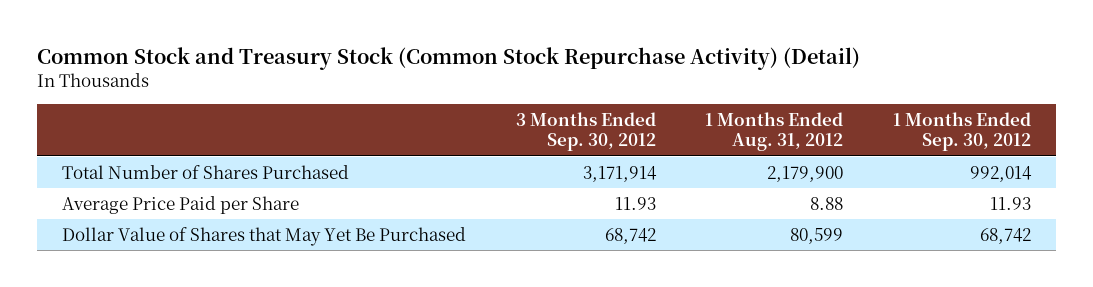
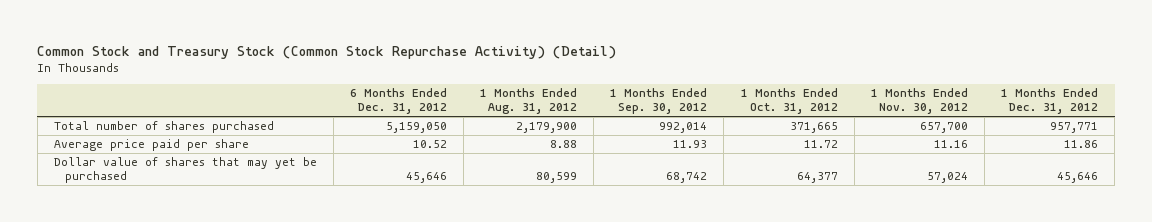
- | 3 Months Ended Sep. 30, 2012 | 1 Months Ended Aug. 31, 2012 | 1 Months Ended Sep. 30, 2012
+ | 6 Months Ended Dec. 31, 2012 | 1 Months Ended Aug. 31, 2012 | 1 Months Ended Sep. 30, 2012 | 1 Months Ended Oct. 31, 2012 | 1 Months Ended Nov. 30, 2012 | 1 Months Ended Dec. 31, 2012
- Total Number of Shares Purchased | 3,171,914 | 2,179,900 | 992,014
- Average Price Paid per Share | 11.93 | 8.88 | 11.93
- Dollar Value of Shares that May Yet Be Purchased | 68,742 | 80,599 | 68,742
+ Total number of shares purchased | 5,159,050 | 2,179,900 | 992,014 | 371,665 | 657,700 | 957,771
+ Average price paid per share | 10.52 | 8.88 | 11.93 | 11.72 | 11.16 | 11.86
+ Dollar value of shares that may yet be purchased | 45,646 | 80,599 | 68,742 | 64,377 | 57,024 | 45,646

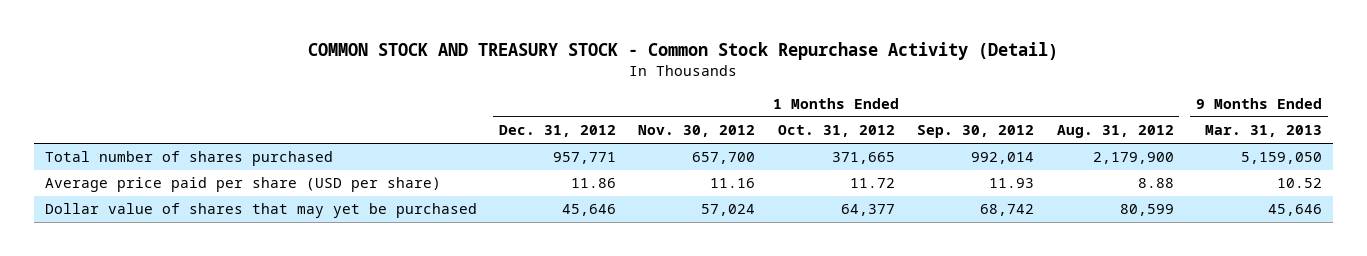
- Common Stock and Treasury Stock (Common Stock Repurchase Activity) (Detail)
+ COMMON STOCK AND TREASURY STOCK - Common Stock Repurchase Activity (Detail)
- | 6 Months Ended Dec. 31, 2012 | 1 Months Ended Aug. 31, 2012 | 1 Months Ended Sep. 30, 2012 | 1 Months Ended Oct. 31, 2012 | 1 Months Ended Nov. 30, 2012 | 1 Months Ended Dec. 31, 2012
+ | 1 Months Ended Dec. 31, 2012 | 1 Months Ended Nov. 30, 2012 | 1 Months Ended Oct. 31, 2012 | 1 Months Ended Sep. 30, 2012 | 1 Months Ended Aug. 31, 2012 | 9 Months Ended Mar. 31, 2013
- Average price paid per share | 10.52 | 8.88 | 11.93 | 11.72 | 11.16 | 11.86
+ Average price paid per share (USD per share) | 11.86 | 11.16 | 11.72 | 11.93 | 8.88 | 10.52

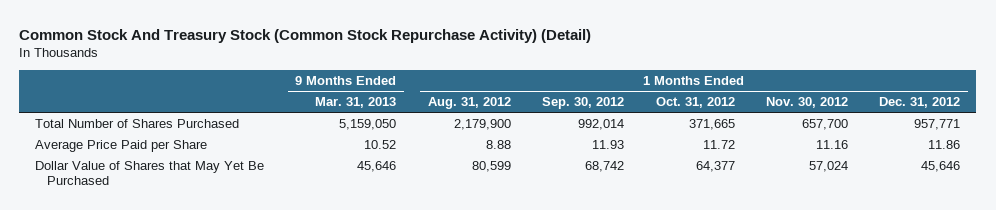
- COMMON STOCK AND TREASURY STOCK - Common Stock Repurchase Activity (Detail)
+ Common Stock And Treasury Stock (Common Stock Repurchase Activity) (Detail)
- | 1 Months Ended Dec. 31, 2012 | 1 Months Ended Nov. 30, 2012 | 1 Months Ended Oct. 31, 2012 | 1 Months Ended Sep. 30, 2012 | 1 Months Ended Aug. 31, 2012 | 9 Months Ended Mar. 31, 2013
+ | 9 Months Ended Mar. 31, 2013 | 1 Months Ended Aug. 31, 2012 | 1 Months Ended Sep. 30, 2012 | 1 Months Ended Oct. 31, 2012 | 1 Months Ended Nov. 30, 2012 | 1 Months Ended Dec. 31, 2012
- Total number of shares purchased | 957,771 | 657,700 | 371,665 | 992,014 | 2,179,900 | 5,159,050
- Average price paid per share (USD per share) | 11.86 | 11.16 | 11.72 | 11.93 | 8.88 | 10.52
- Dollar value of shares that may yet be purchased | 45,646 | 57,024 | 64,377 | 68,742 | 80,599 | 45,646
+ Total Number of Shares Purchased | 5,159,050 | 2,179,900 | 992,014 | 371,665 | 657,700 | 957,771
+ Average Price Paid per Share | 10.52 | 8.88 | 11.93 | 11.72 | 11.16 | 11.86
+ Dollar Value of Shares that May Yet Be Purchased | 45,646 | 80,599 | 68,742 | 64,377 | 57,024 | 45,646

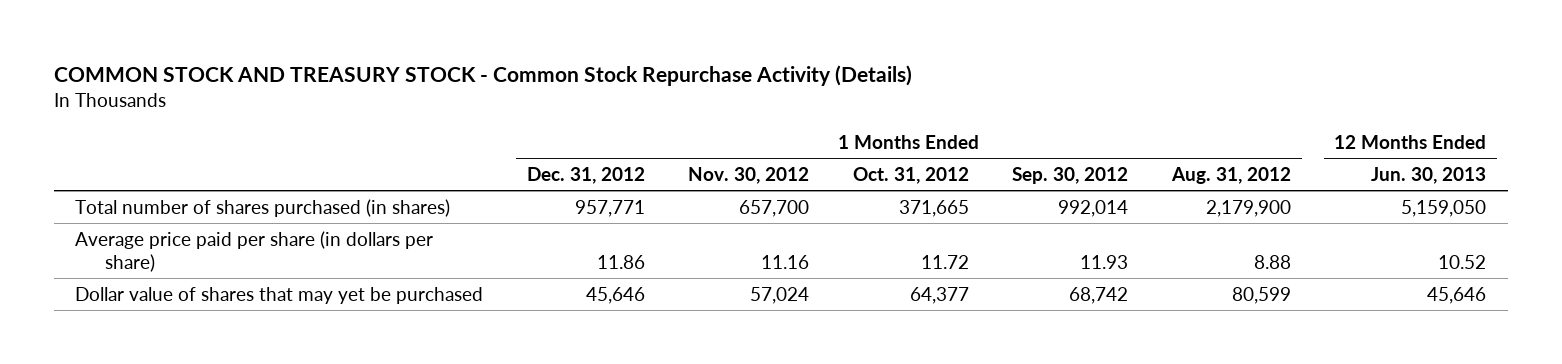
- Common Stock And Treasury Stock (Common Stock Repurchase Activity) (Detail)
+ COMMON STOCK AND TREASURY STOCK - Common Stock Repurchase Activity (Details)
- | 9 Months Ended Mar. 31, 2013 | 1 Months Ended Aug. 31, 2012 | 1 Months Ended Sep. 30, 2012 | 1 Months Ended Oct. 31, 2012 | 1 Months Ended Nov. 30, 2012 | 1 Months Ended Dec. 31, 2012
+ | 1 Months Ended Dec. 31, 2012 | 1 Months Ended Nov. 30, 2012 | 1 Months Ended Oct. 31, 2012 | 1 Months Ended Sep. 30, 2012 | 1 Months Ended Aug. 31, 2012 | 12 Months Ended Jun. 30, 2013
- Total Number of Shares Purchased | 5,159,050 | 2,179,900 | 992,014 | 371,665 | 657,700 | 957,771
- Average Price Paid per Share | 10.52 | 8.88 | 11.93 | 11.72 | 11.16 | 11.86
- Dollar Value of Shares that May Yet Be Purchased | 45,646 | 80,599 | 68,742 | 64,377 | 57,024 | 45,646
+ Total number of shares purchased (in shares) | 957,771 | 657,700 | 371,665 | 992,014 | 2,179,900 | 5,159,050
+ Average price paid per share (in dollars per share) | 11.86 | 11.16 | 11.72 | 11.93 | 8.88 | 10.52
+ Dollar value of shares that may yet be purchased | 45,646 | 57,024 | 64,377 | 68,742 | 80,599 | 45,646

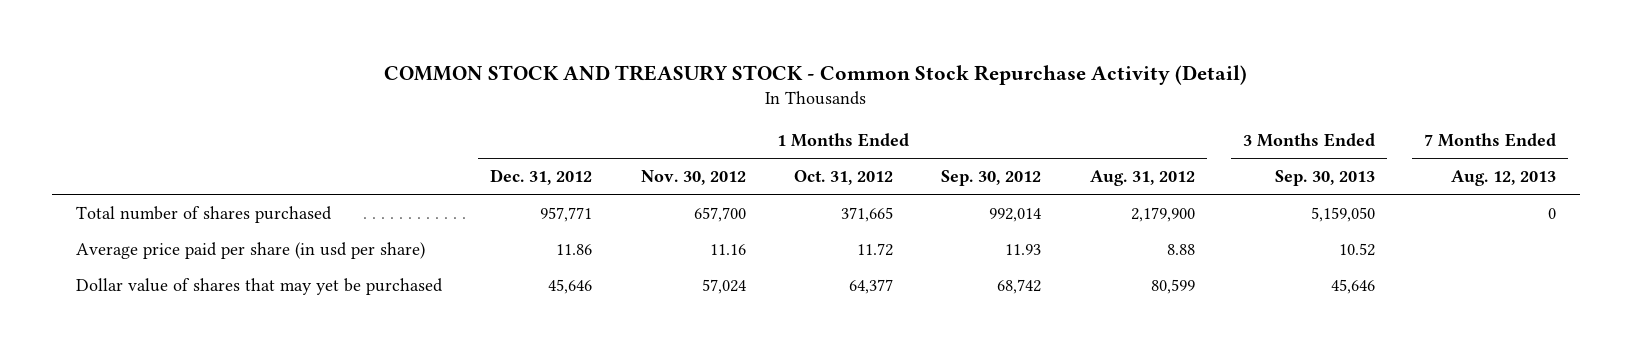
- COMMON STOCK AND TREASURY STOCK - Common Stock Repurchase Activity (Details)
+ COMMON STOCK AND TREASURY STOCK - Common Stock Repurchase Activity (Detail)
- | 1 Months Ended Dec. 31, 2012 | 1 Months Ended Nov. 30, 2012 | 1 Months Ended Oct. 31, 2012 | 1 Months Ended Sep. 30, 2012 | 1 Months Ended Aug. 31, 2012 | 12 Months Ended Jun. 30, 2013
+ | 1 Months Ended Dec. 31, 2012 | 1 Months Ended Nov. 30, 2012 | 1 Months Ended Oct. 31, 2012 | 1 Months Ended Sep. 30, 2012 | 1 Months Ended Aug. 31, 2012 | 3 Months Ended Sep. 30, 2013 | 7 Months Ended Aug. 12, 2013
- Total number of shares purchased (in shares) | 957,771 | 657,700 | 371,665 | 992,014 | 2,179,900 | 5,159,050
- Average price paid per share (in dollars per share) | 11.86 | 11.16 | 11.72 | 11.93 | 8.88 | 10.52
+ Total number of shares purchased | 957,771 | 657,700 | 371,665 | 992,014 | 2,179,900 | 5,159,050 | 0
+ Average price paid per share (in usd per share) | 11.86 | 11.16 | 11.72 | 11.93 | 8.88 | 10.52 |

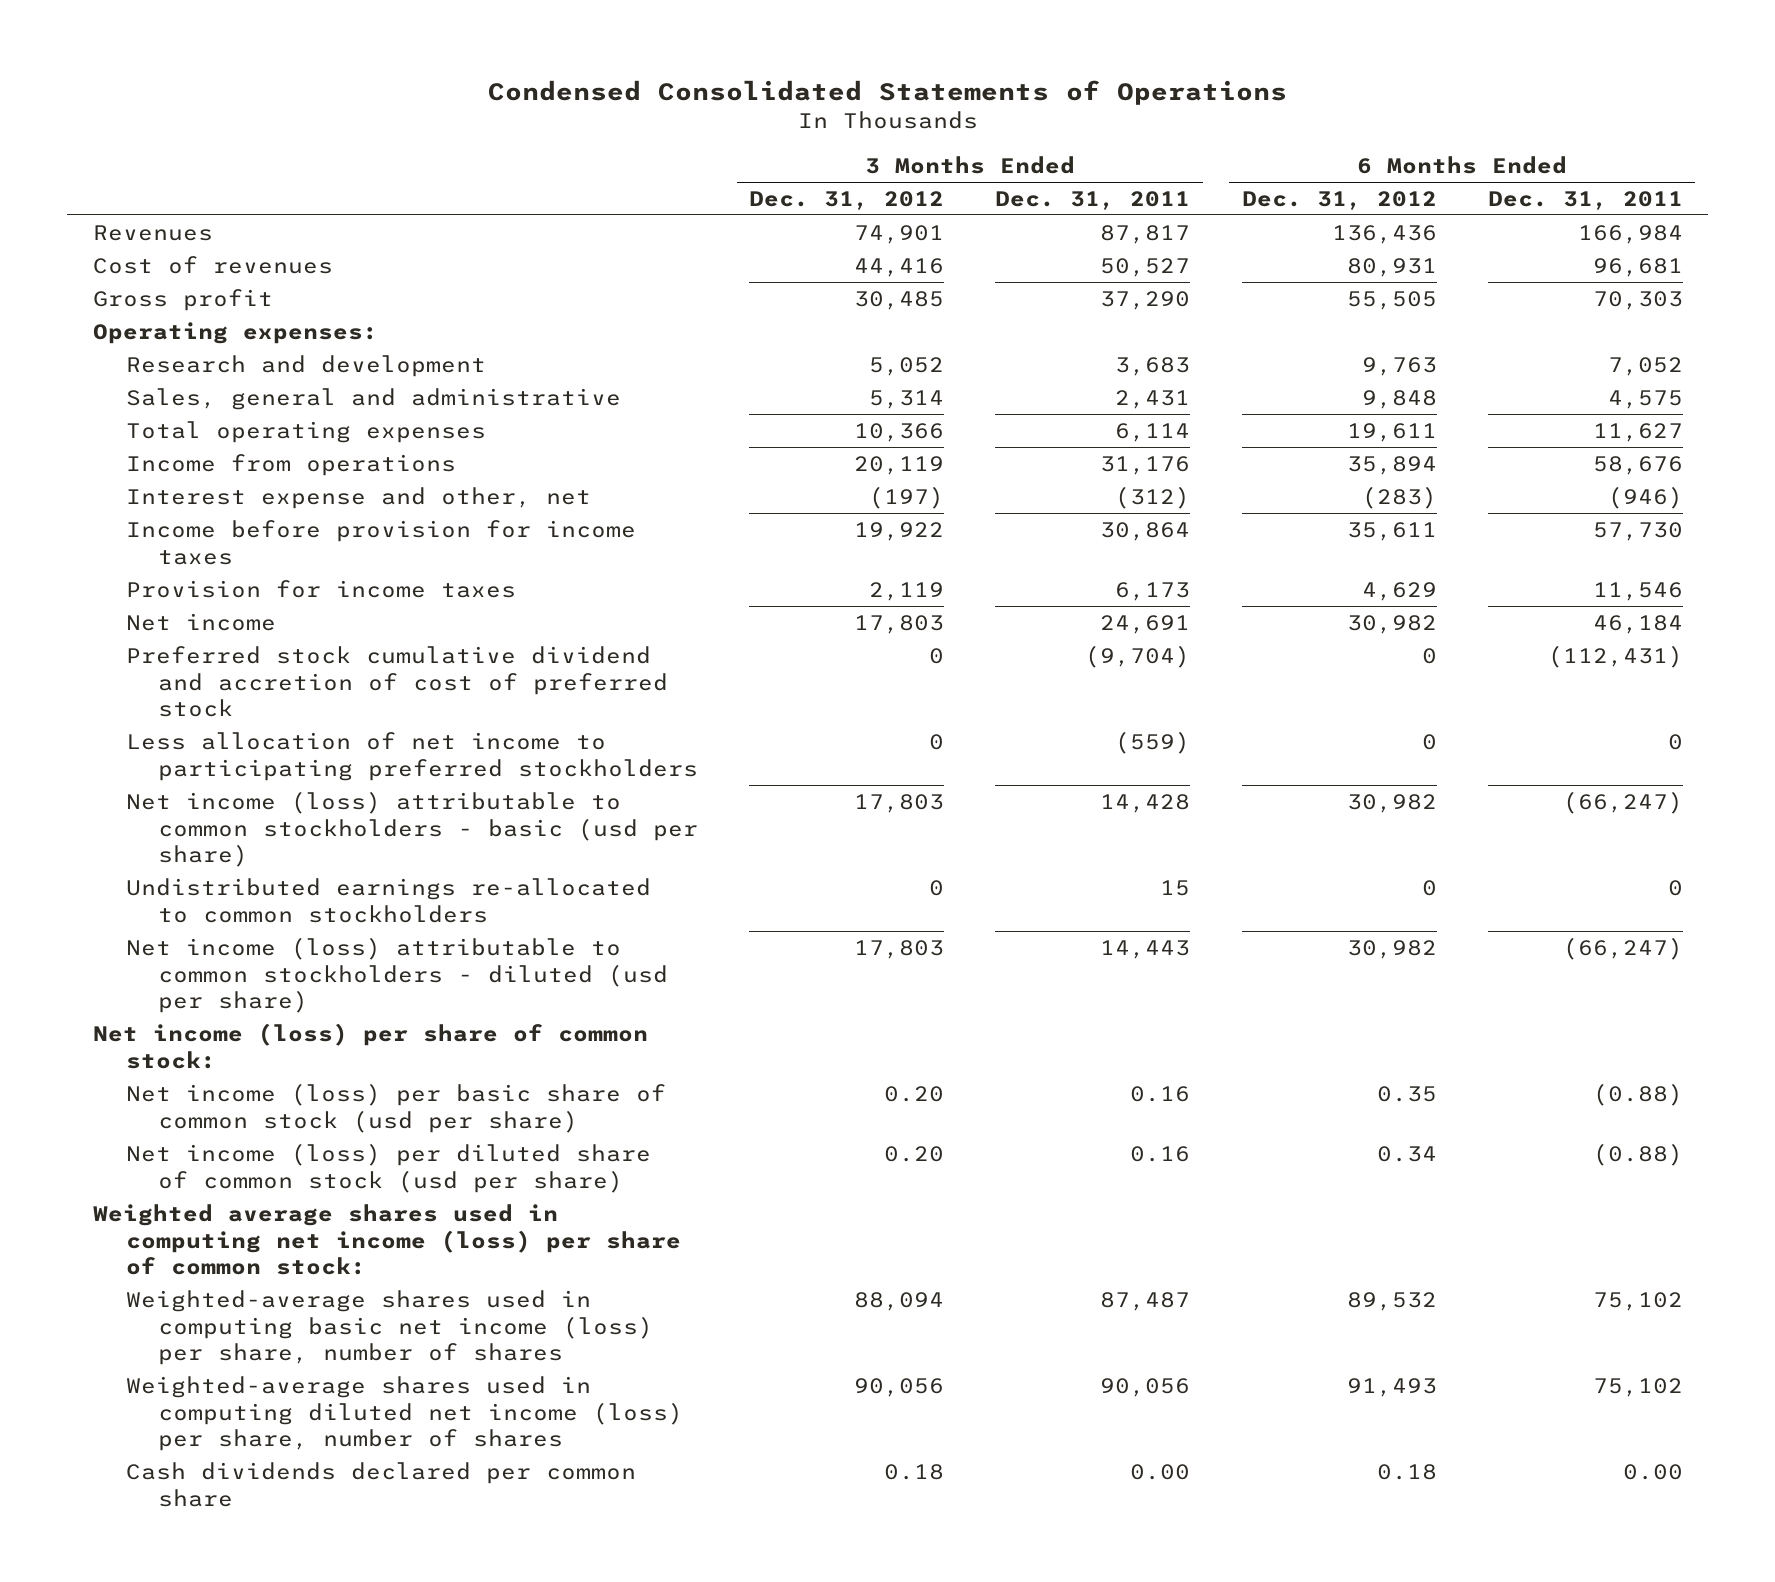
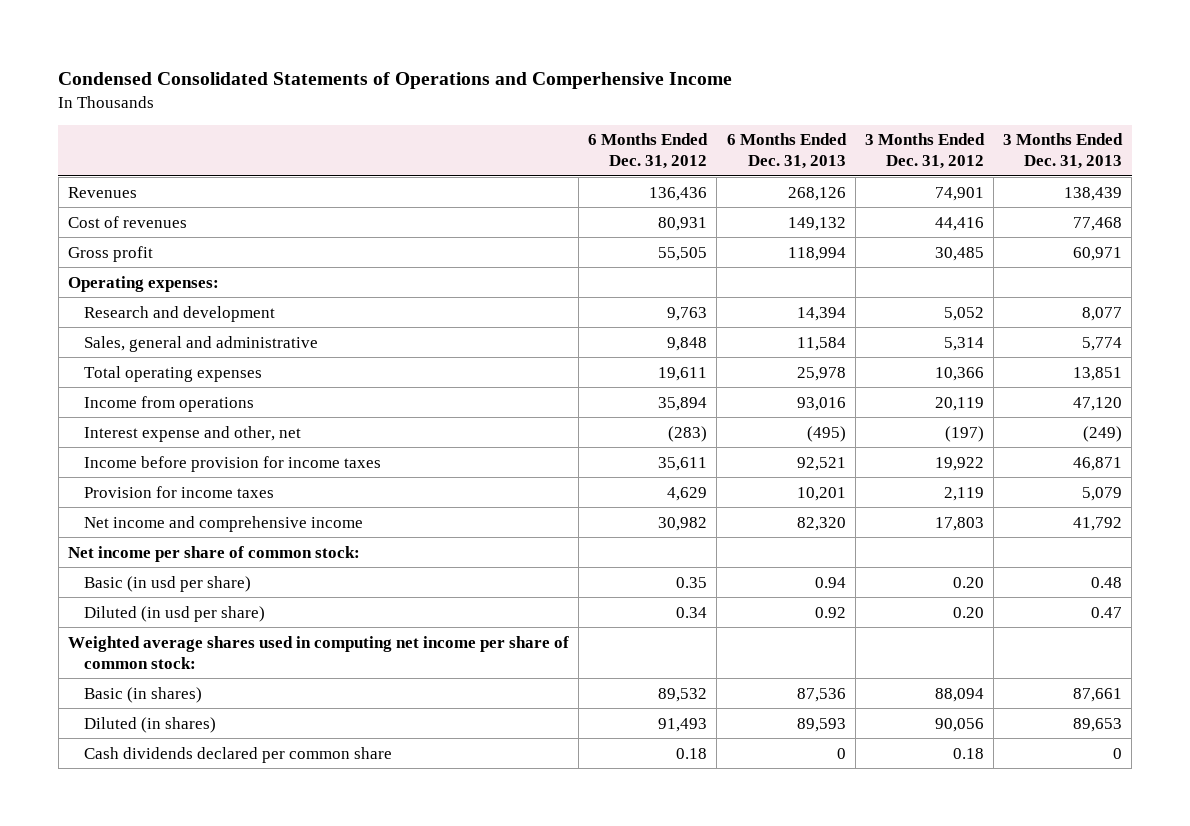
- Condensed Consolidated Statements of Operations
+ Condensed Consolidated Statements of Operations and Comperhensive Income
- | 3 Months Ended Dec. 31, 2012 | 3 Months Ended Dec. 31, 2011 | 6 Months Ended Dec. 31, 2012 | 6 Months Ended Dec. 31, 2011
+ | 6 Months Ended Dec. 31, 2012 | 6 Months Ended Dec. 31, 2013 | 3 Months Ended Dec. 31, 2012 | 3 Months Ended Dec. 31, 2013
- Net income | 17,803 | 24,691 | 30,982 | 46,184
- Preferred stock cumulative dividend and accretion of cost of preferred stock | 0 | (9,704) | 0 | (112,431)
- Less allocation of net income to participating preferred stockholders | 0 | (559) | 0 | 0
- Net income (loss) attributable to common stockholders - basic (usd per share) | 17,803 | 14,428 | 30,982 | (66,247)
- Undistributed earnings re-allocated to common stockholders | 0 | 15 | 0 | 0
- Net income (loss) attributable to common stockholders - diluted (usd per share) | 17,803 | 14,443 | 30,982 | (66,247)
- Net income (loss) per share of common stock:
- Net income (loss) per basic share of common stock (usd per share) | 0.20 | 0.16 | 0.35 | (0.88)
- Net income (loss) per diluted share of common stock (usd per share) | 0.20 | 0.16 | 0.34 | (0.88)
- Weighted average shares used in computing net income (loss) per share of common stock:
- Weighted-average shares used in computing basic net income (loss) per share, number of shares | 88,094 | 87,487 | 89,532 | 75,102
- Weighted-average shares used in computing diluted net income (loss) per share, number of shares | 90,056 | 90,056 | 91,493 | 75,102
+ Net income and comprehensive income | 30,982 | 82,320 | 17,803 | 41,792
+ Net income per share of common stock:
+ Basic (in usd per share) | 0.35 | 0.94 | 0.20 | 0.48
+ Diluted (in usd per share) | 0.34 | 0.92 | 0.20 | 0.47
+ Weighted average shares used in computing net income per share of common stock:
+ Basic (in shares) | 89,532 | 87,536 | 88,094 | 87,661
+ Diluted (in shares) | 91,493 | 89,593 | 90,056 | 89,653

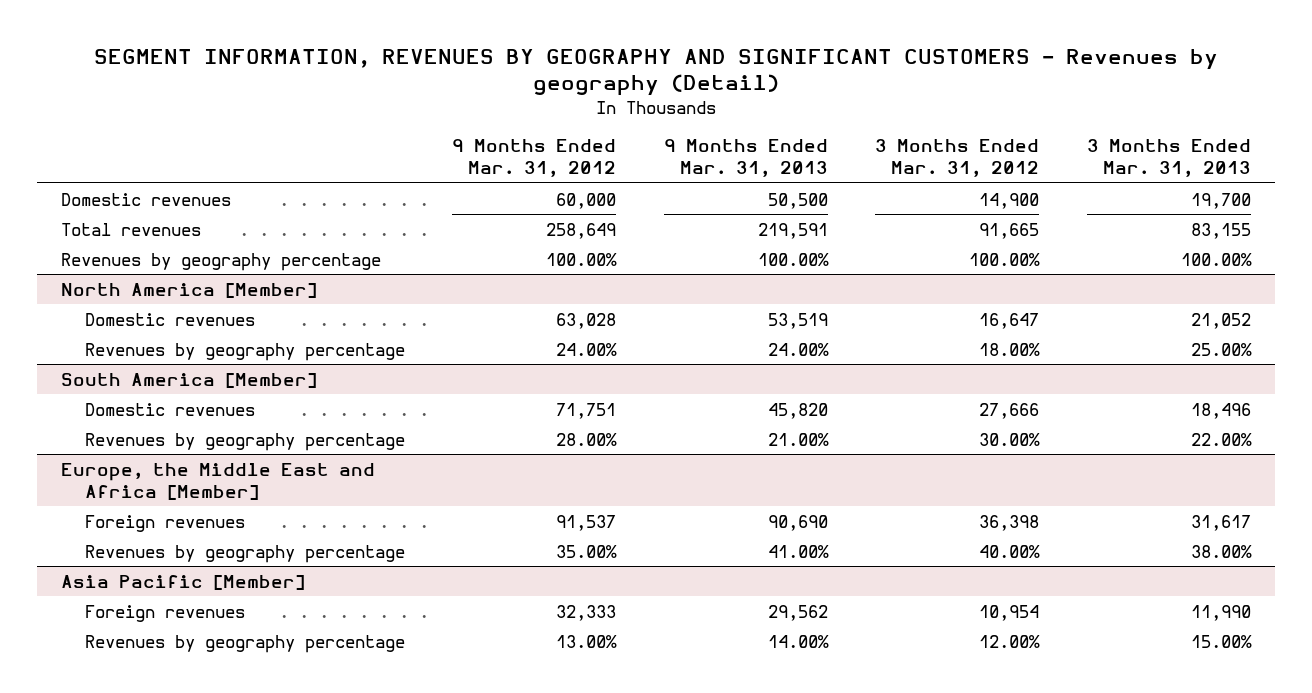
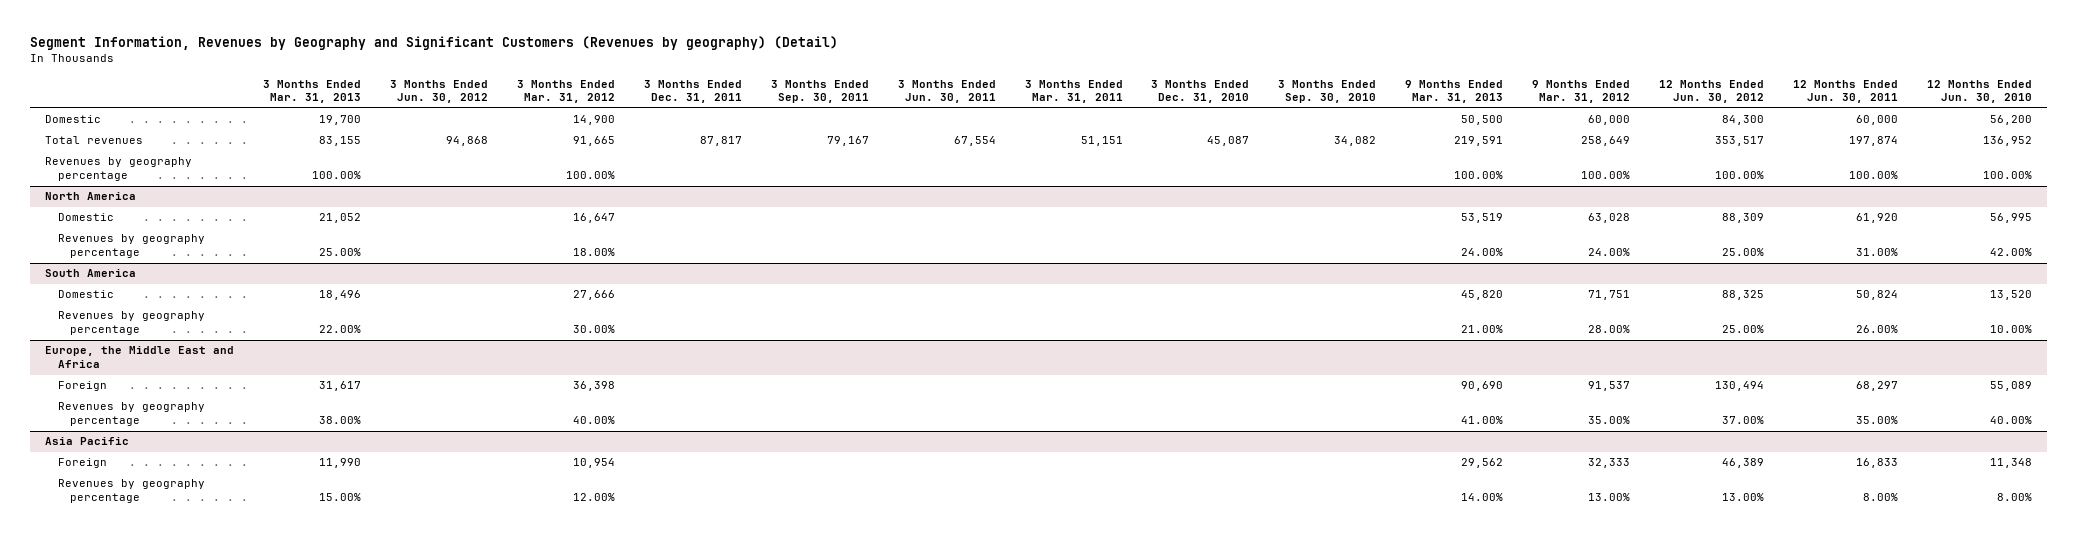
- SEGMENT INFORMATION, REVENUES BY GEOGRAPHY AND SIGNIFICANT CUSTOMERS - Revenues by geography (Detail)
+ Segment Information, Revenues by Geography and Significant Customers (Revenues by geography) (Detail)
- | 9 Months Ended Mar. 31, 2012 | 9 Months Ended Mar. 31, 2013 | 3 Months Ended Mar. 31, 2012 | 3 Months Ended Mar. 31, 2013
+ | 3 Months Ended Mar. 31, 2013 | 3 Months Ended Jun. 30, 2012 | 3 Months Ended Mar. 31, 2012 | 3 Months Ended Dec. 31, 2011 | 3 Months Ended Sep. 30, 2011 | 3 Months Ended Jun. 30, 2011 | 3 Months Ended Mar. 31, 2011 | 3 Months Ended Dec. 31, 2010 | 3 Months Ended Sep. 30, 2010 | 9 Months Ended Mar. 31, 2013 | 9 Months Ended Mar. 31, 2012 | 12 Months Ended Jun. 30, 2012 | 12 Months Ended Jun. 30, 2011 | 12 Months Ended Jun. 30, 2010
- Domestic revenues | 60,000 | 50,500 | 14,900 | 19,700
+ Domestic | 19,700 | | 14,900 | | | | | | | 50,500 | 60,000 | 84,300 | 60,000 | 56,200
- North America [Member]
- Domestic revenues | 63,028 | 53,519 | 16,647 | 21,052
+ North America
+ Domestic | 21,052 | | 16,647 | | | | | | | 53,519 | 63,028 | 88,309 | 61,920 | 56,995
- South America [Member]
- Domestic revenues | 71,751 | 45,820 | 27,666 | 18,496
+ South America
+ Domestic | 18,496 | | 27,666 | | | | | | | 45,820 | 71,751 | 88,325 | 50,824 | 13,520
- Europe, the Middle East and Africa [Member]
- Foreign revenues | 91,537 | 90,690 | 36,398 | 31,617
+ Europe, the Middle East and Africa
+ Foreign | 31,617 | | 36,398 | | | | | | | 90,690 | 91,537 | 130,494 | 68,297 | 55,089
- Asia Pacific [Member]
- Foreign revenues | 32,333 | 29,562 | 10,954 | 11,990
+ Asia Pacific
+ Foreign | 11,990 | | 10,954 | | | | | | | 29,562 | 32,333 | 46,389 | 16,833 | 11,348

